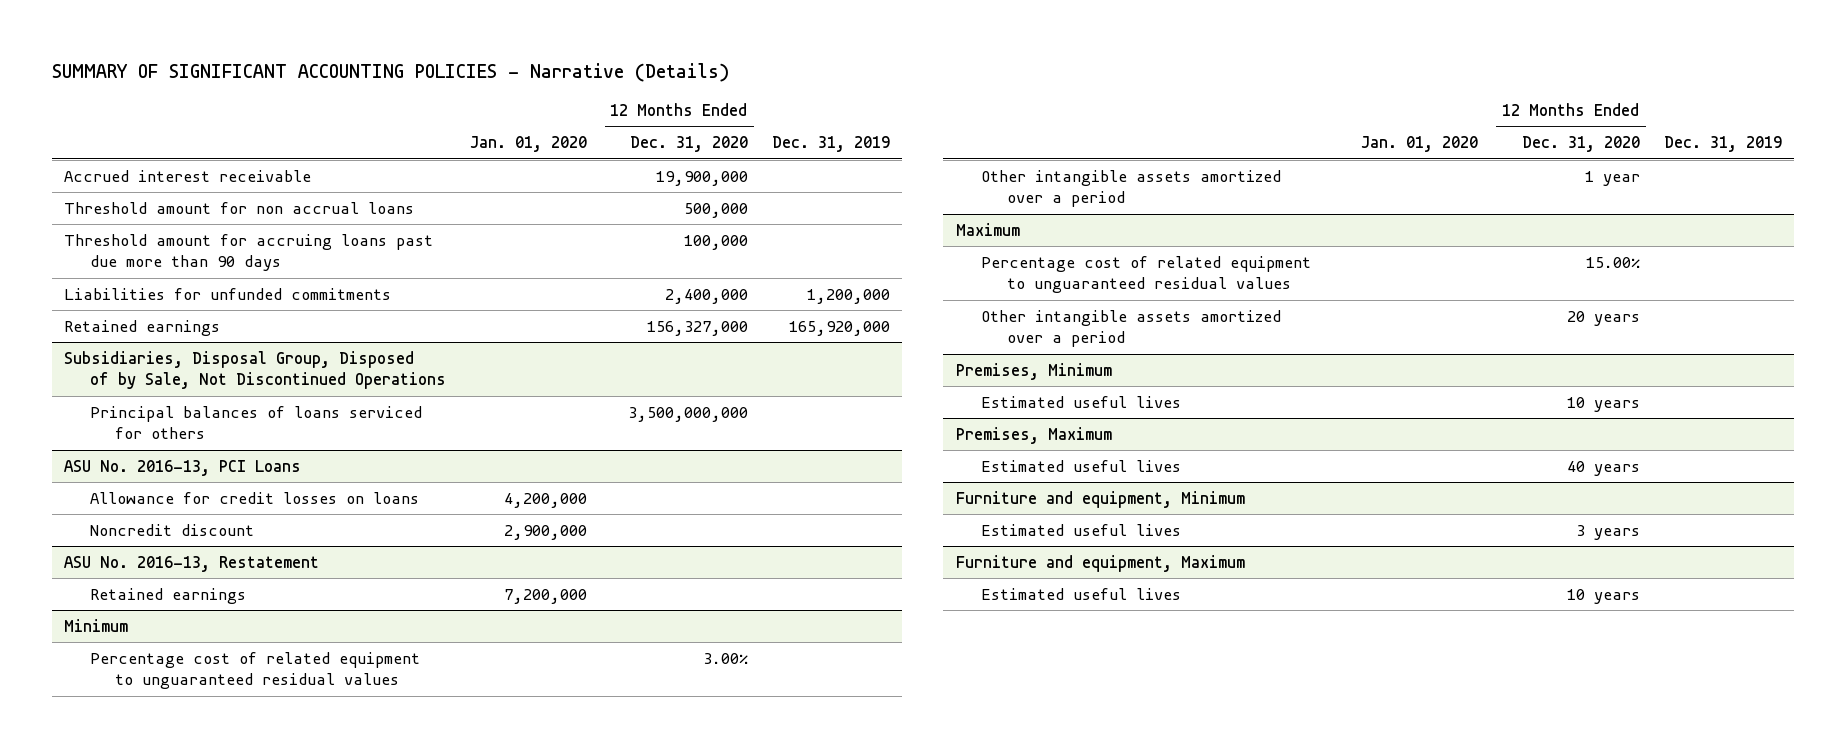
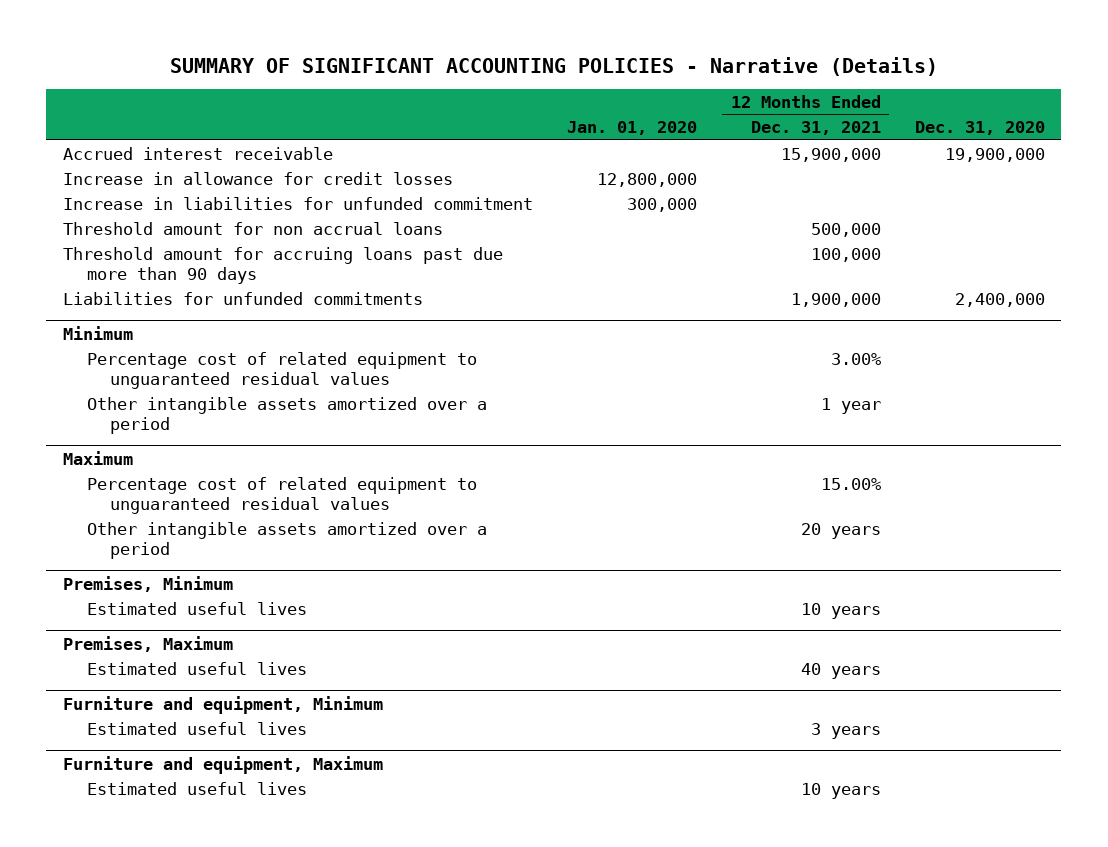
- | Jan. 01, 2020 | 12 Months Ended Dec. 31, 2020 | Dec. 31, 2019
+ | Jan. 01, 2020 | 12 Months Ended Dec. 31, 2021 | Dec. 31, 2020
+ Increase in allowance for credit losses | 12,800,000 | |
+ Increase in liabilities for unfunded commitment | 300,000 | |
- Retained earnings | | 156,327,000 | 165,920,000
- Subsidiaries, Disposal Group, Disposed of by Sale, Not Discontinued Operations
- Principal balances of loans serviced for others | | 3,500,000,000 |
- ASU No. 2016-13, PCI Loans
- Allowance for credit losses on loans | 4,200,000 | |
- Noncredit discount | 2,900,000 | |
- ASU No. 2016-13, Restatement
- Retained earnings | 7,200,000 | |

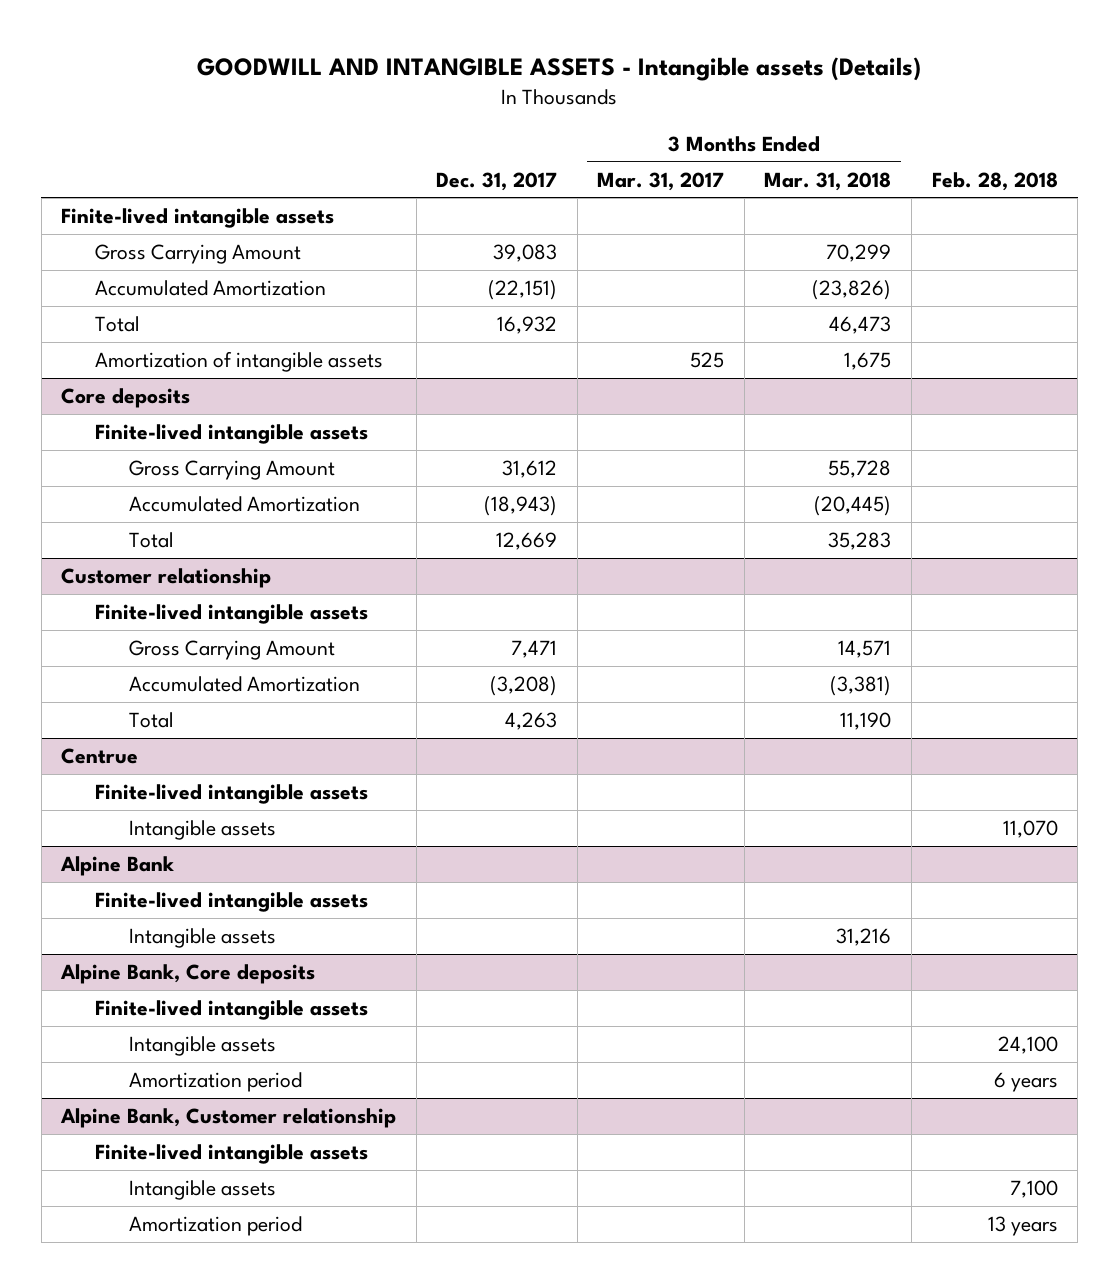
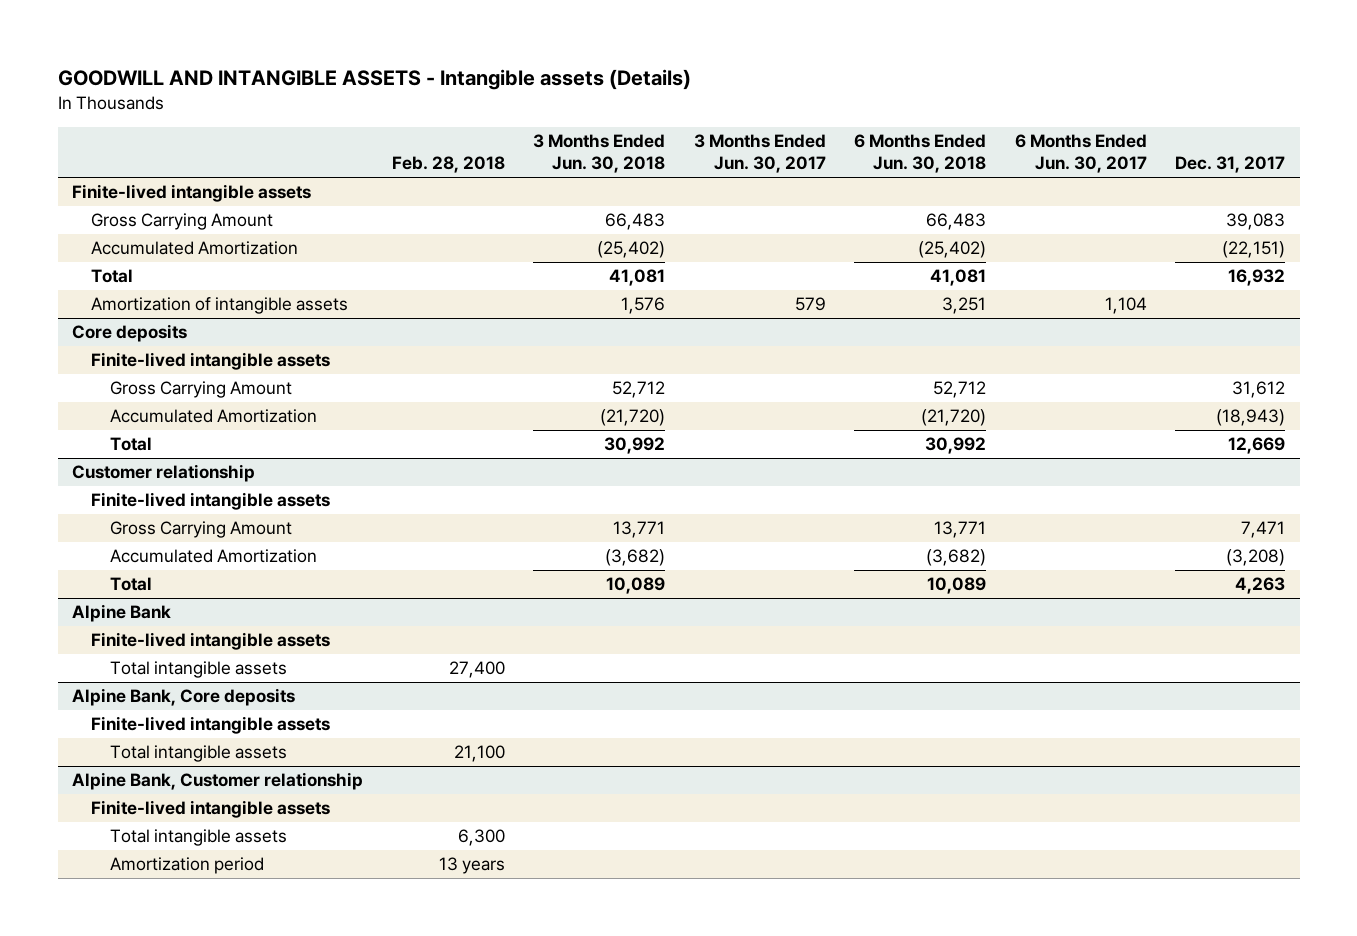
- | Dec. 31, 2017 | 3 Months Ended Mar. 31, 2017 | 3 Months Ended Mar. 31, 2018 | Feb. 28, 2018
+ | Feb. 28, 2018 | 3 Months Ended Jun. 30, 2018 | 3 Months Ended Jun. 30, 2017 | 6 Months Ended Jun. 30, 2018 | 6 Months Ended Jun. 30, 2017 | Dec. 31, 2017
- Centrue
- Finite-lived intangible assets
- Intangible assets | | | | 11,070
@ Alpine Bank
- Intangible assets | | | 31,216 |
+ Total intangible assets | 27,400 | | | | |
@ Alpine Bank, Core deposits
- Intangible assets | | | | 24,100
- Amortization period | | | | 6 years
+ Total intangible assets | 21,100 | | | | |
@ Alpine Bank, Customer relationship
- Intangible assets | | | | 7,100
+ Total intangible assets | 6,300 | | | | |

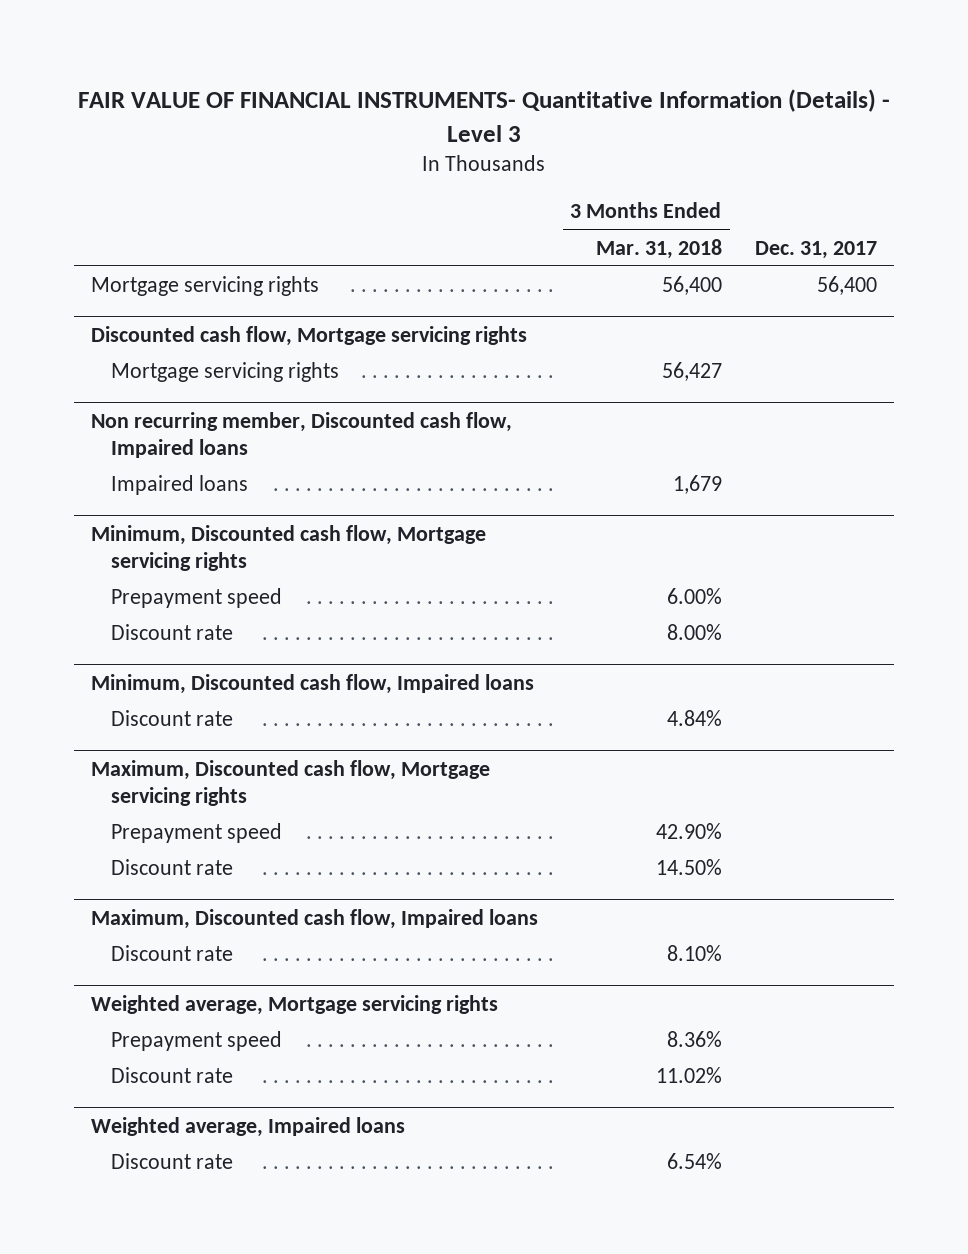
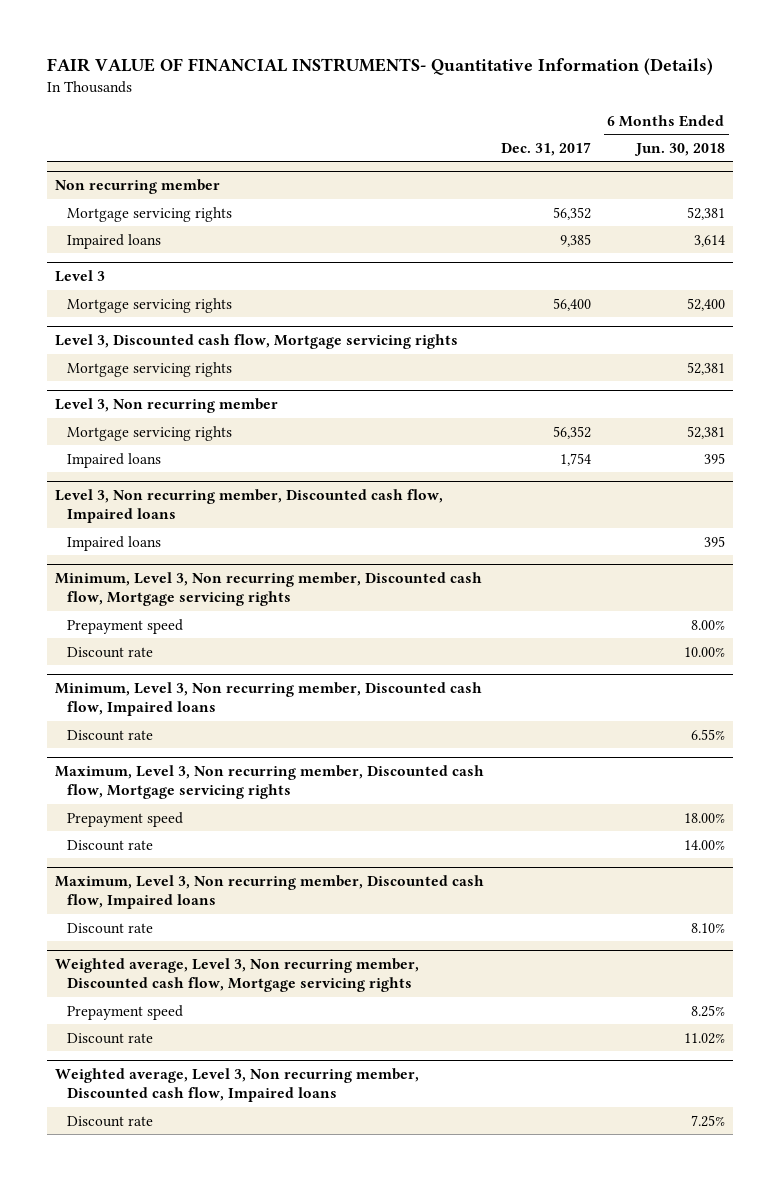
- FAIR VALUE OF FINANCIAL INSTRUMENTS- Quantitative Information (Details) - Level 3
+ FAIR VALUE OF FINANCIAL INSTRUMENTS- Quantitative Information (Details)
- | 3 Months Ended Mar. 31, 2018 | Dec. 31, 2017
+ | Dec. 31, 2017 | 6 Months Ended Jun. 30, 2018
+ Non recurring member
+ Mortgage servicing rights | 56,352 | 52,381
+ Impaired loans | 9,385 | 3,614
+ Level 3
- Discounted cash flow, Mortgage servicing rights
+ Level 3, Discounted cash flow, Mortgage servicing rights
- Non recurring member, Discounted cash flow, Impaired loans
+ Level 3, Non recurring member
+ Mortgage servicing rights | 56,352 | 52,381
+ Impaired loans | 1,754 | 395
+ Level 3, Non recurring member, Discounted cash flow, Impaired loans
- Minimum, Discounted cash flow, Mortgage servicing rights
+ Minimum, Level 3, Non recurring member, Discounted cash flow, Mortgage servicing rights
- Minimum, Discounted cash flow, Impaired loans
+ Minimum, Level 3, Non recurring member, Discounted cash flow, Impaired loans
- Maximum, Discounted cash flow, Mortgage servicing rights
+ Maximum, Level 3, Non recurring member, Discounted cash flow, Mortgage servicing rights
- Maximum, Discounted cash flow, Impaired loans
+ Maximum, Level 3, Non recurring member, Discounted cash flow, Impaired loans
- Weighted average, Mortgage servicing rights
+ Weighted average, Level 3, Non recurring member, Discounted cash flow, Mortgage servicing rights
- Weighted average, Impaired loans
+ Weighted average, Level 3, Non recurring member, Discounted cash flow, Impaired loans

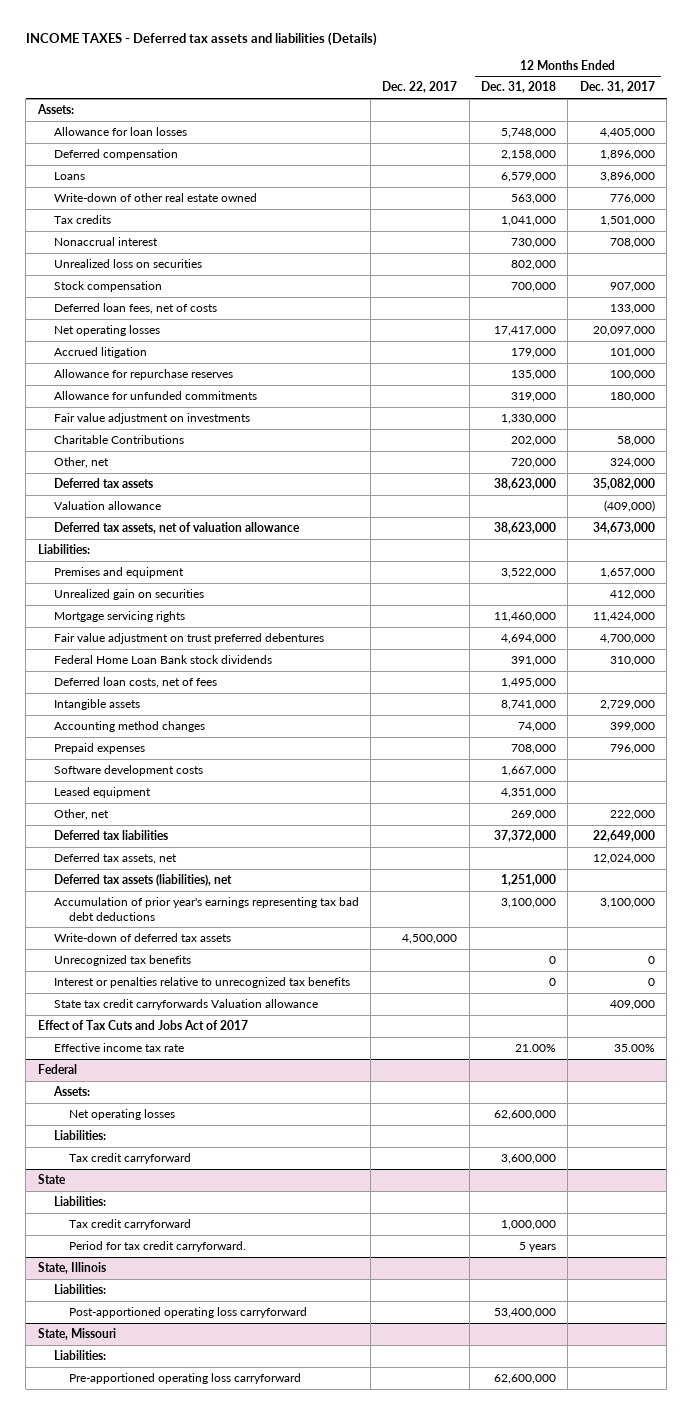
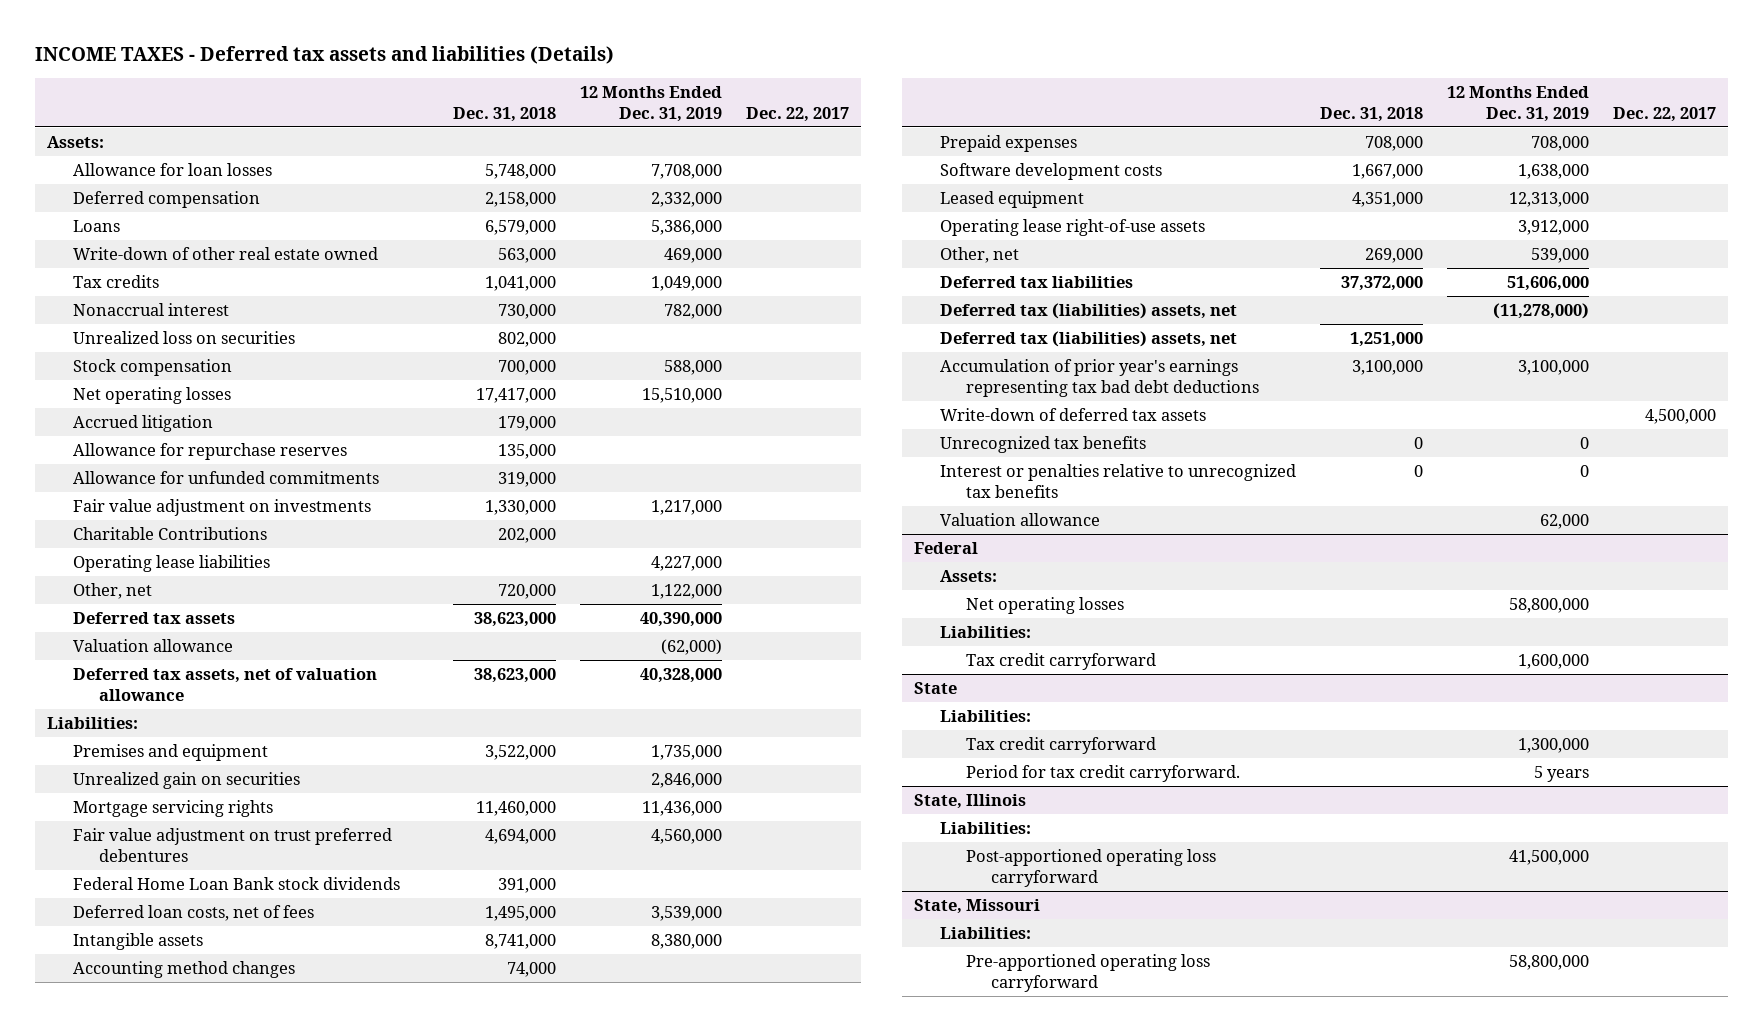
- | Dec. 22, 2017 | 12 Months Ended Dec. 31, 2018 | 12 Months Ended Dec. 31, 2017
+ | Dec. 31, 2018 | 12 Months Ended Dec. 31, 2019 | Dec. 22, 2017
- Deferred loan fees, net of costs | | | 133,000
+ Operating lease liabilities | | 4,227,000 |
+ Operating lease right-of-use assets | | 3,912,000 |
- Deferred tax assets, net | | | 12,024,000
- Deferred tax assets (liabilities), net | | 1,251,000 |
+ Deferred tax (liabilities) assets, net | | (11,278,000) |
+ Deferred tax (liabilities) assets, net | 1,251,000 | |
- State tax credit carryforwards Valuation allowance | | | 409,000
- Effect of Tax Cuts and Jobs Act of 2017
- Effective income tax rate | | 21.00% | 35.00%
+ Valuation allowance | | 62,000 |

